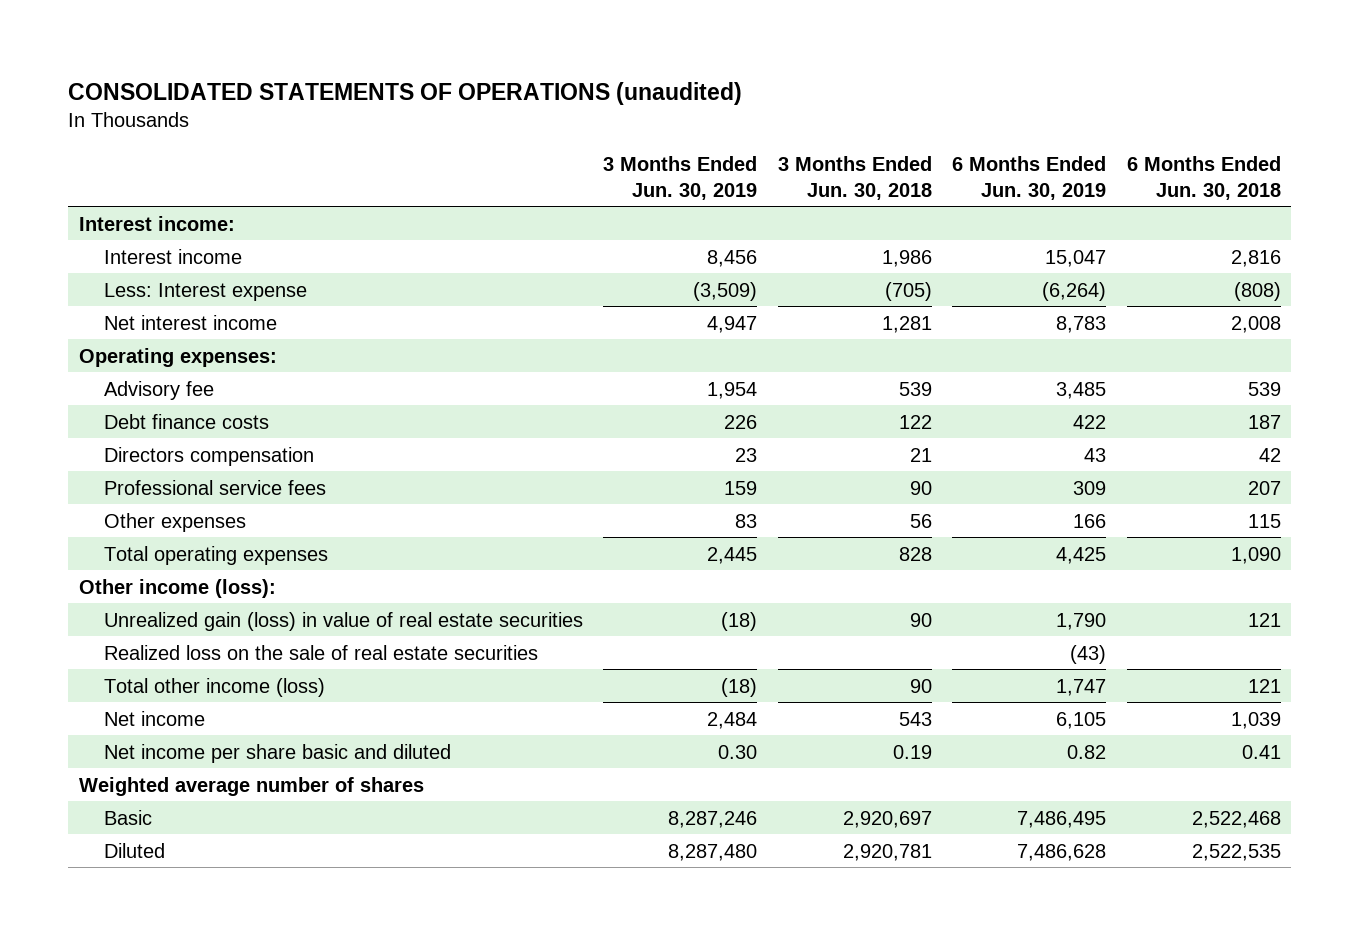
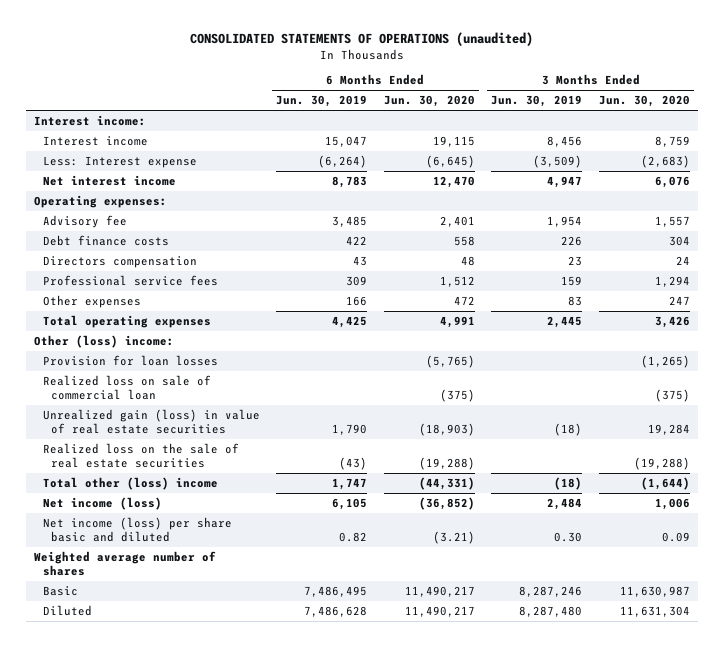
- | 3 Months Ended Jun. 30, 2019 | 3 Months Ended Jun. 30, 2018 | 6 Months Ended Jun. 30, 2019 | 6 Months Ended Jun. 30, 2018
+ | 6 Months Ended Jun. 30, 2019 | 6 Months Ended Jun. 30, 2020 | 3 Months Ended Jun. 30, 2019 | 3 Months Ended Jun. 30, 2020
- Other income (loss):
+ Other (loss) income:
+ Provision for loan losses | | (5,765) | | (1,265)
+ Realized loss on sale of commercial loan | | (375) | | (375)
- Total other income (loss) | (18) | 90 | 1,747 | 121
- Net income | 2,484 | 543 | 6,105 | 1,039
- Net income per share basic and diluted | 0.30 | 0.19 | 0.82 | 0.41
+ Total other (loss) income | 1,747 | (44,331) | (18) | (1,644)
+ Net income (loss) | 6,105 | (36,852) | 2,484 | 1,006
+ Net income (loss) per share basic and diluted | 0.82 | (3.21) | 0.30 | 0.09

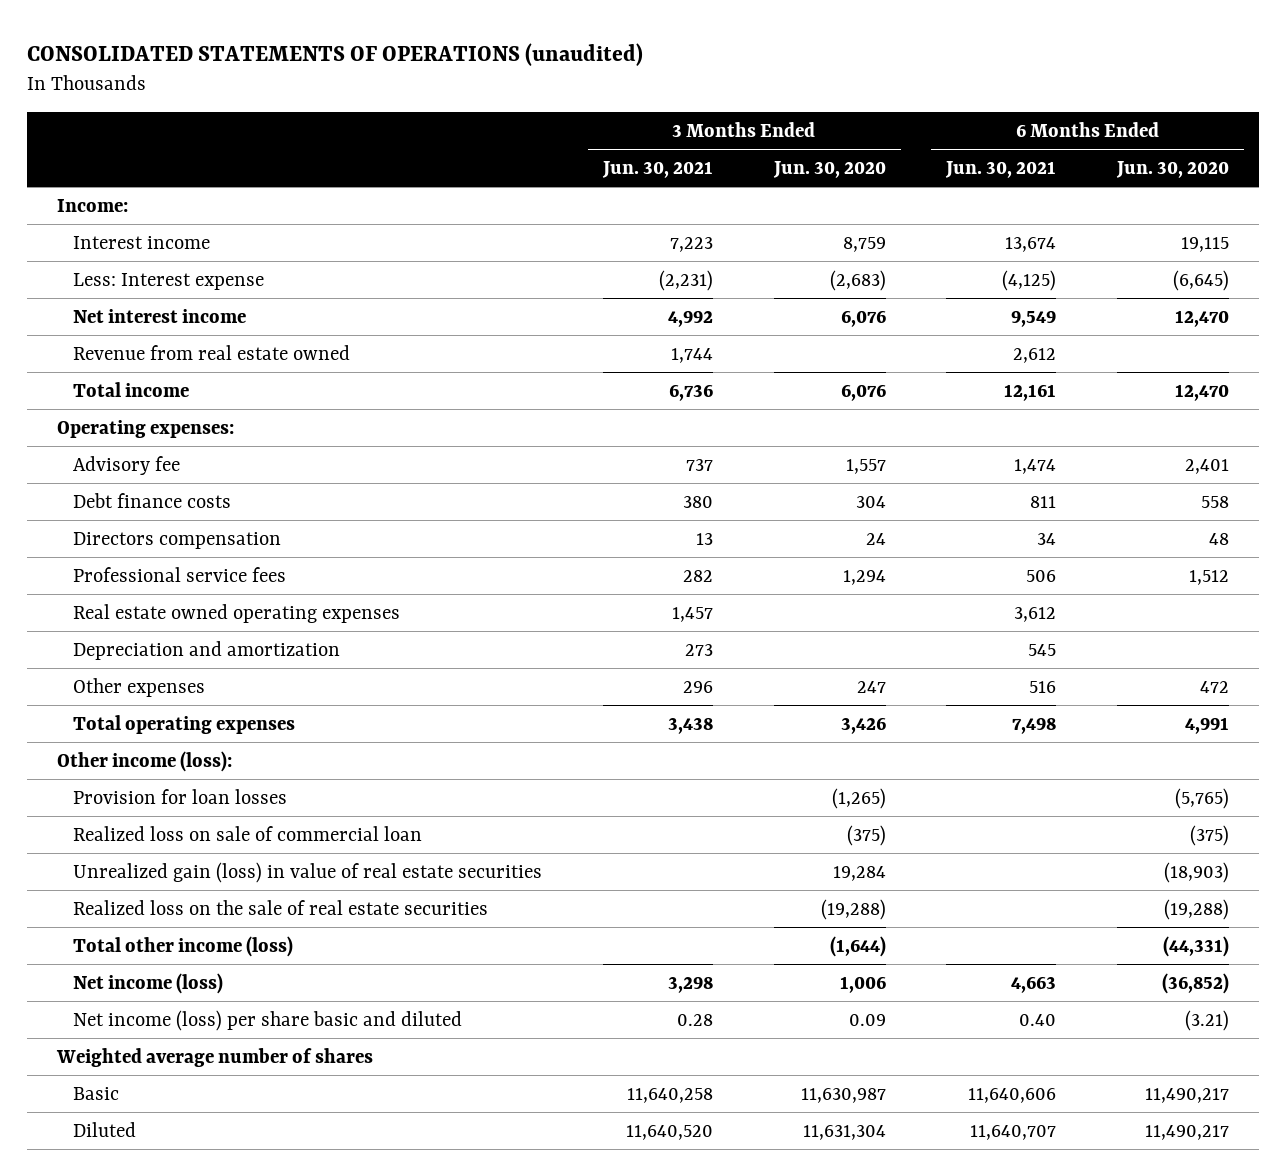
- | 6 Months Ended Jun. 30, 2019 | 6 Months Ended Jun. 30, 2020 | 3 Months Ended Jun. 30, 2019 | 3 Months Ended Jun. 30, 2020
+ | 3 Months Ended Jun. 30, 2021 | 3 Months Ended Jun. 30, 2020 | 6 Months Ended Jun. 30, 2021 | 6 Months Ended Jun. 30, 2020
- Interest income:
+ Income:
+ Revenue from real estate owned | 1,744 | | 2,612 |
+ Total income | 6,736 | 6,076 | 12,161 | 12,470
+ Real estate owned operating expenses | 1,457 | | 3,612 |
+ Depreciation and amortization | 273 | | 545 |
- Other (loss) income:
+ Other income (loss):
- Total other (loss) income | 1,747 | (44,331) | (18) | (1,644)
+ Total other income (loss) | | (1,644) | | (44,331)

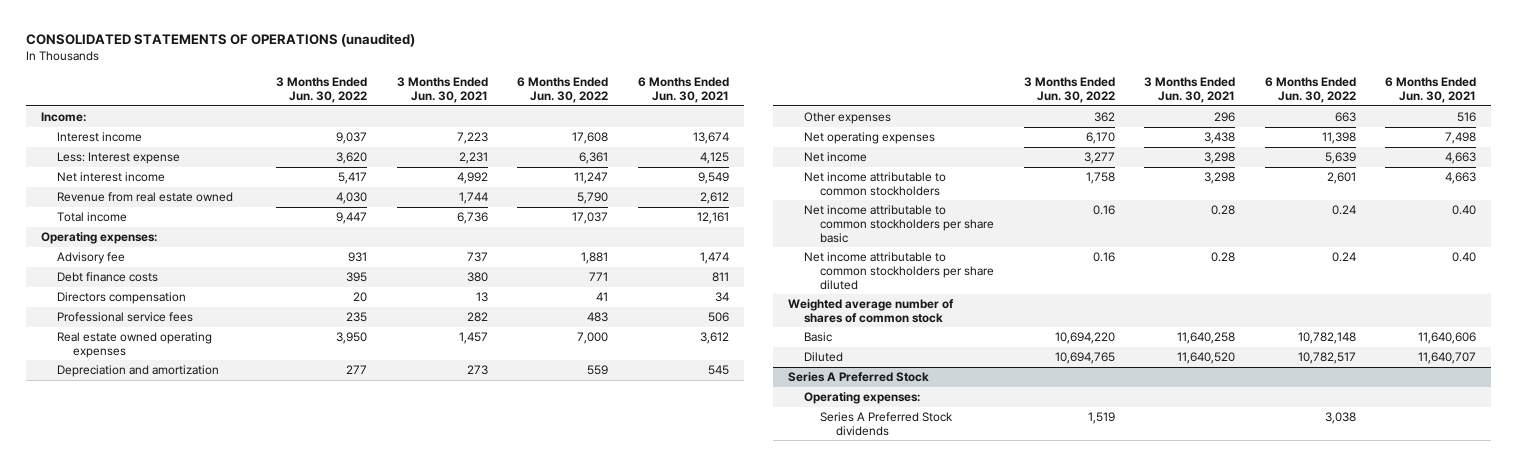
- | 3 Months Ended Jun. 30, 2021 | 3 Months Ended Jun. 30, 2020 | 6 Months Ended Jun. 30, 2021 | 6 Months Ended Jun. 30, 2020
+ | 3 Months Ended Jun. 30, 2022 | 3 Months Ended Jun. 30, 2021 | 6 Months Ended Jun. 30, 2022 | 6 Months Ended Jun. 30, 2021
- Less: Interest expense | (2,231) | (2,683) | (4,125) | (6,645)
+ Less: Interest expense | 3,620 | 2,231 | 6,361 | 4,125
- Total operating expenses | 3,438 | 3,426 | 7,498 | 4,991
- Other income (loss):
- Provision for loan losses | | (1,265) | | (5,765)
- Realized loss on sale of commercial loan | | (375) | | (375)
- Unrealized gain (loss) in value of real estate securities | | 19,284 | | (18,903)
- Realized loss on the sale of real estate securities | | (19,288) | | (19,288)
- Total other income (loss) | | (1,644) | | (44,331)
- Net income (loss) | 3,298 | 1,006 | 4,663 | (36,852)
- Net income (loss) per share basic and diluted | 0.28 | 0.09 | 0.40 | (3.21)
- Weighted average number of shares
+ Net operating expenses | 6,170 | 3,438 | 11,398 | 7,498
+ Net income | 3,277 | 3,298 | 5,639 | 4,663
+ Net income attributable to common stockholders | 1,758 | 3,298 | 2,601 | 4,663
+ Net income attributable to common stockholders per share basic | 0.16 | 0.28 | 0.24 | 0.40
+ Net income attributable to common stockholders per share diluted | 0.16 | 0.28 | 0.24 | 0.40
+ Weighted average number of shares of common stock
+ Series A Preferred Stock
+ Operating expenses:
+ Series A Preferred Stock dividends | 1,519 | | 3,038 |

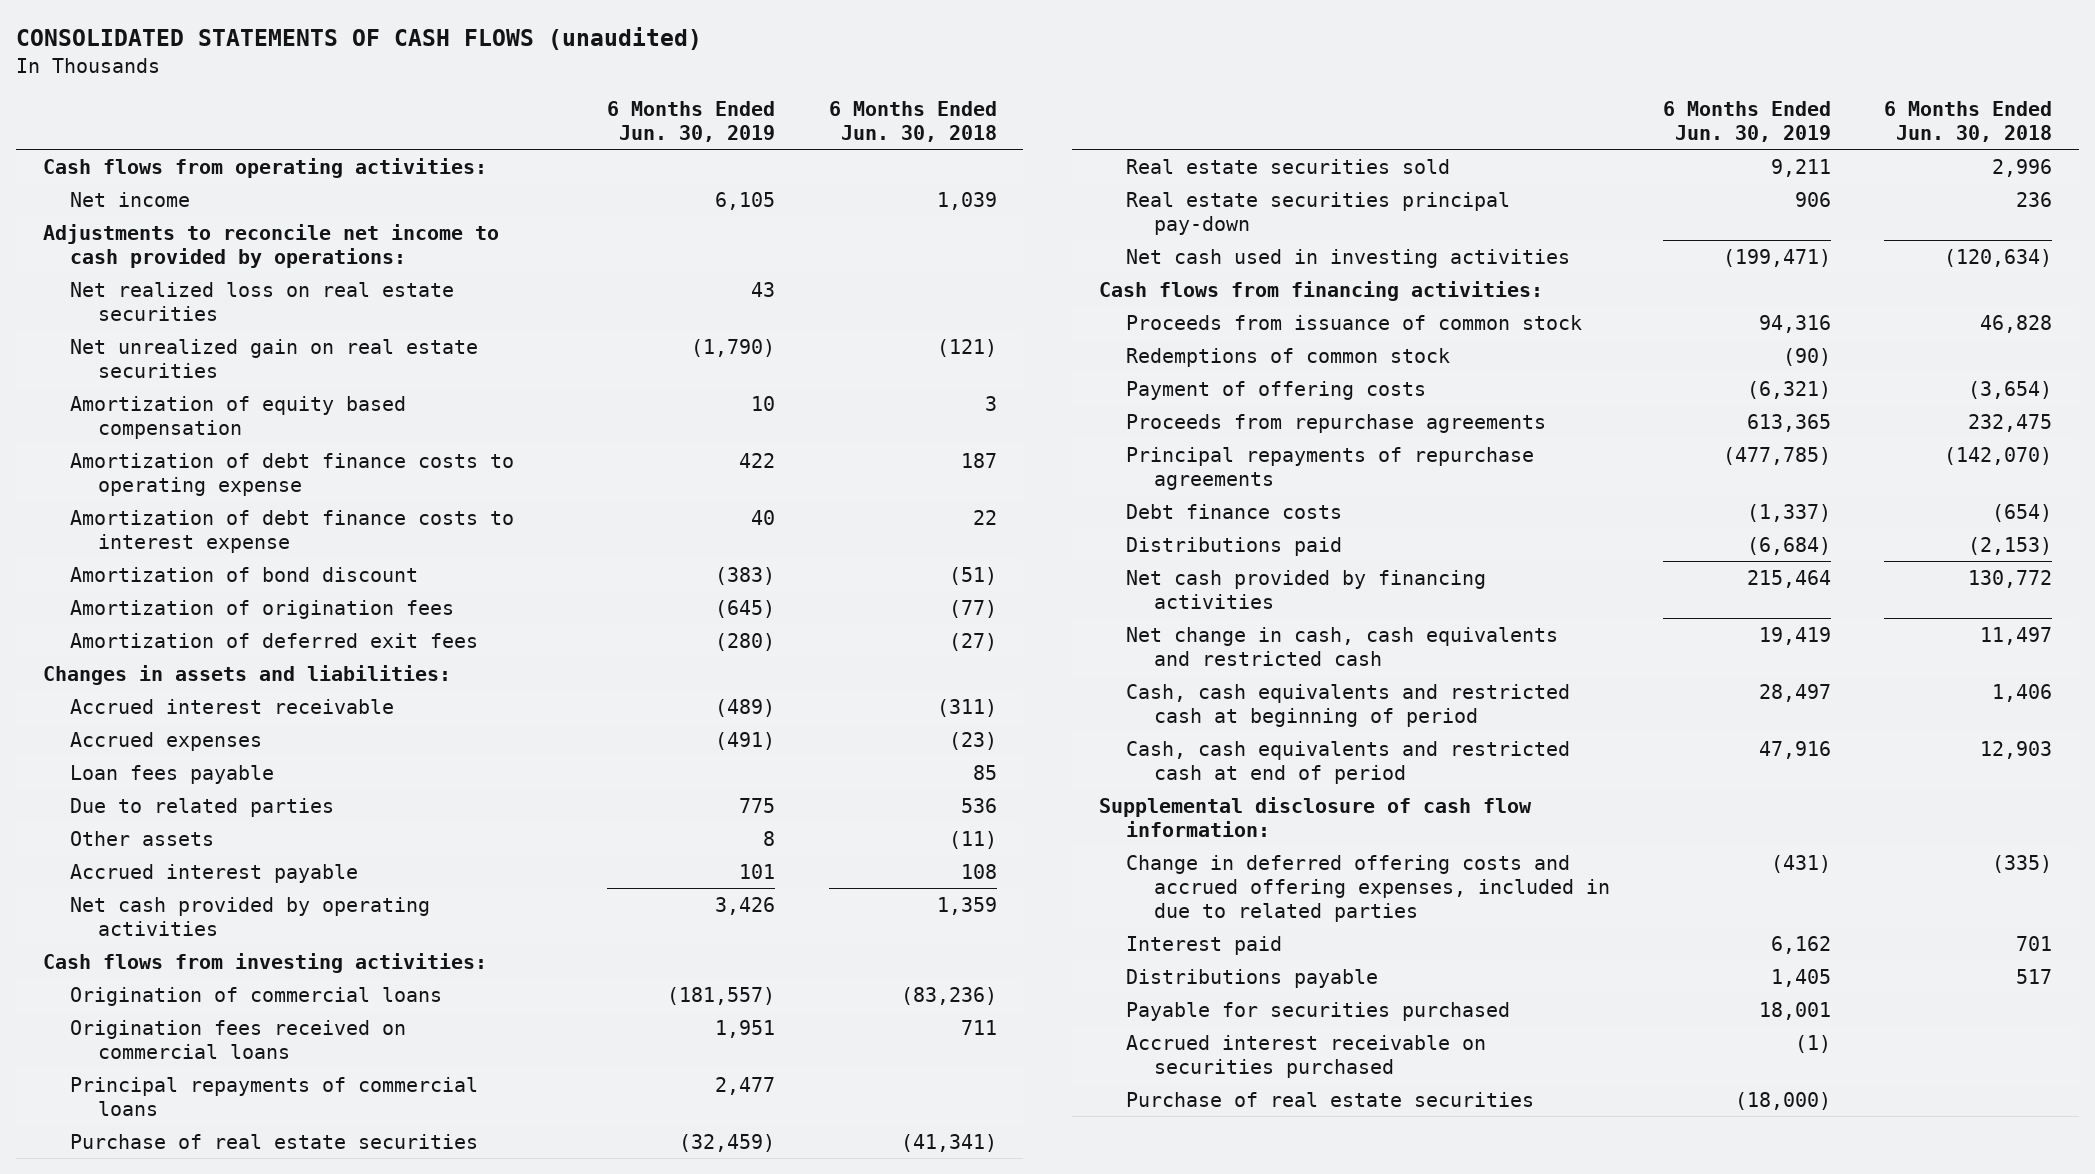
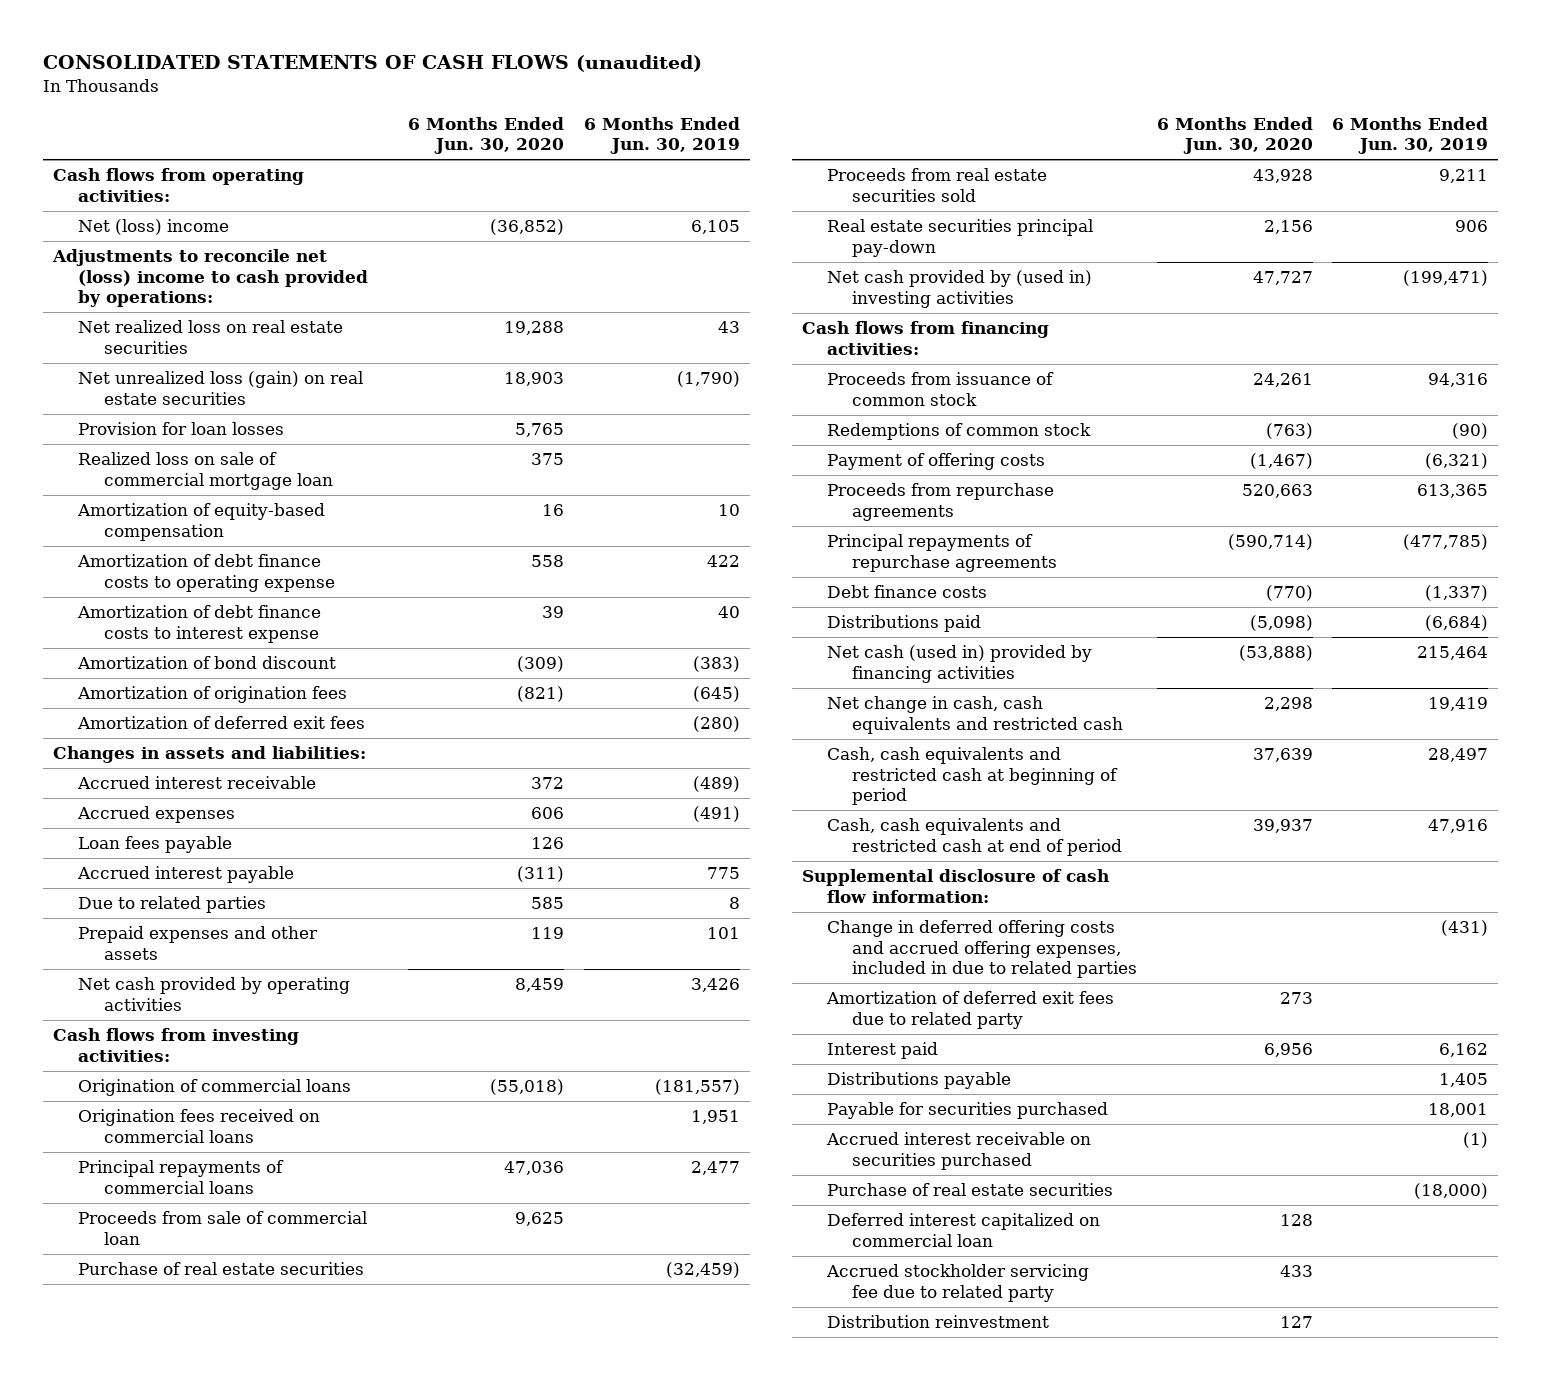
- | 6 Months Ended Jun. 30, 2019 | 6 Months Ended Jun. 30, 2018
+ | 6 Months Ended Jun. 30, 2020 | 6 Months Ended Jun. 30, 2019
- Net income | 6,105 | 1,039
- Adjustments to reconcile net income to cash provided by operations:
+ Net (loss) income | (36,852) | 6,105
+ Adjustments to reconcile net (loss) income to cash provided by operations:
- Net unrealized gain on real estate securities | (1,790) | (121)
- Amortization of equity based compensation | 10 | 3
+ Net unrealized loss (gain) on real estate securities | 18,903 | (1,790)
+ Provision for loan losses | 5,765 |
+ Realized loss on sale of commercial mortgage loan | 375 |
+ Amortization of equity-based compensation | 16 | 10
- Due to related parties | 775 | 536
- Other assets | 8 | (11)
- Accrued interest payable | 101 | 108
+ Accrued interest payable | (311) | 775
+ Due to related parties | 585 | 8
+ Prepaid expenses and other assets | 119 | 101
+ Proceeds from sale of commercial loan | 9,625 |
- Real estate securities sold | 9,211 | 2,996
+ Proceeds from real estate securities sold | 43,928 | 9,211
- Net cash used in investing activities | (199,471) | (120,634)
+ Net cash provided by (used in) investing activities | 47,727 | (199,471)
- Net cash provided by financing activities | 215,464 | 130,772
+ Net cash (used in) provided by financing activities | (53,888) | 215,464
+ Amortization of deferred exit fees due to related party | 273 |
+ Deferred interest capitalized on commercial loan | 128 |
+ Accrued stockholder servicing fee due to related party | 433 |
+ Distribution reinvestment | 127 |

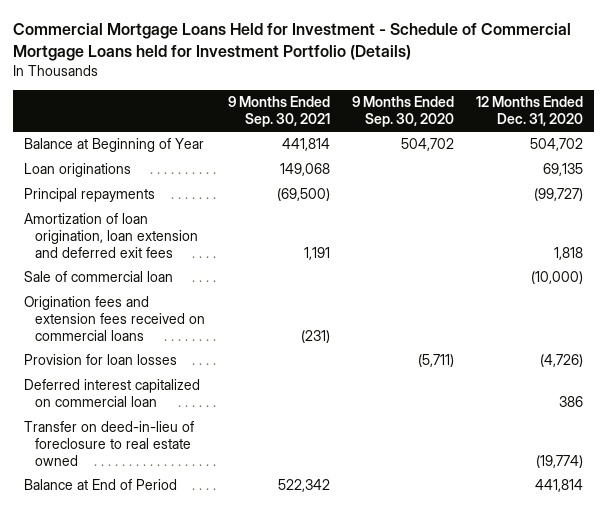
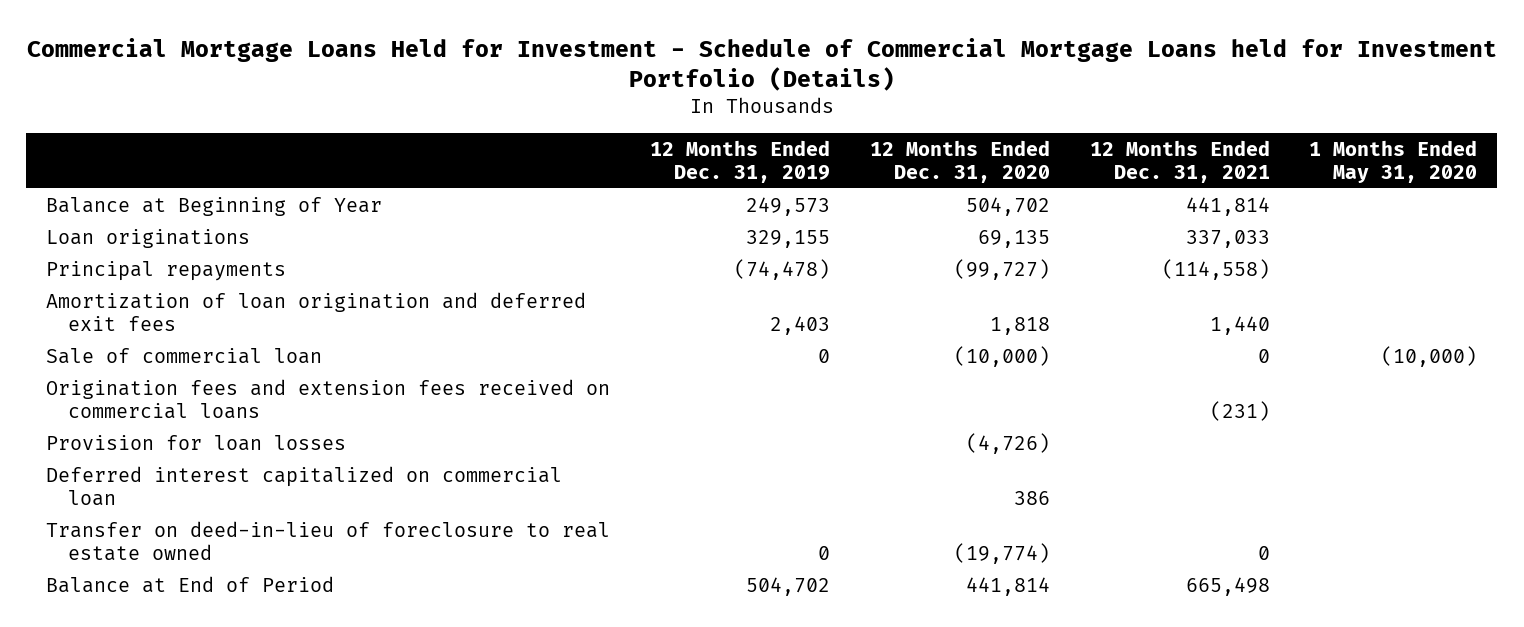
- | 9 Months Ended Sep. 30, 2021 | 9 Months Ended Sep. 30, 2020 | 12 Months Ended Dec. 31, 2020
+ | 12 Months Ended Dec. 31, 2019 | 12 Months Ended Dec. 31, 2020 | 12 Months Ended Dec. 31, 2021 | 1 Months Ended May 31, 2020
- Amortization of loan origination, loan extension and deferred exit fees | 1,191 | | 1,818
+ Amortization of loan origination and deferred exit fees | 2,403 | 1,818 | 1,440 |

